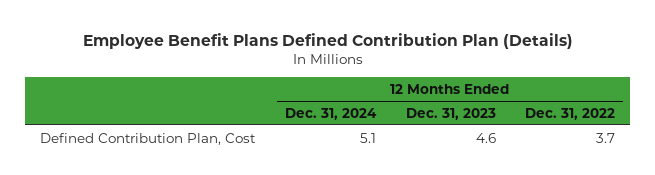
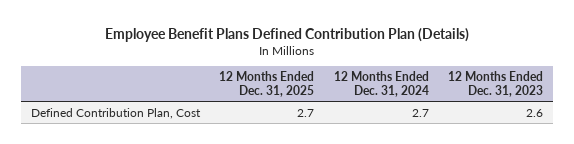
- | 12 Months Ended Dec. 31, 2024 | 12 Months Ended Dec. 31, 2023 | 12 Months Ended Dec. 31, 2022
+ | 12 Months Ended Dec. 31, 2025 | 12 Months Ended Dec. 31, 2024 | 12 Months Ended Dec. 31, 2023
- Defined Contribution Plan, Cost | 5.1 | 4.6 | 3.7
+ Defined Contribution Plan, Cost | 2.7 | 2.7 | 2.6

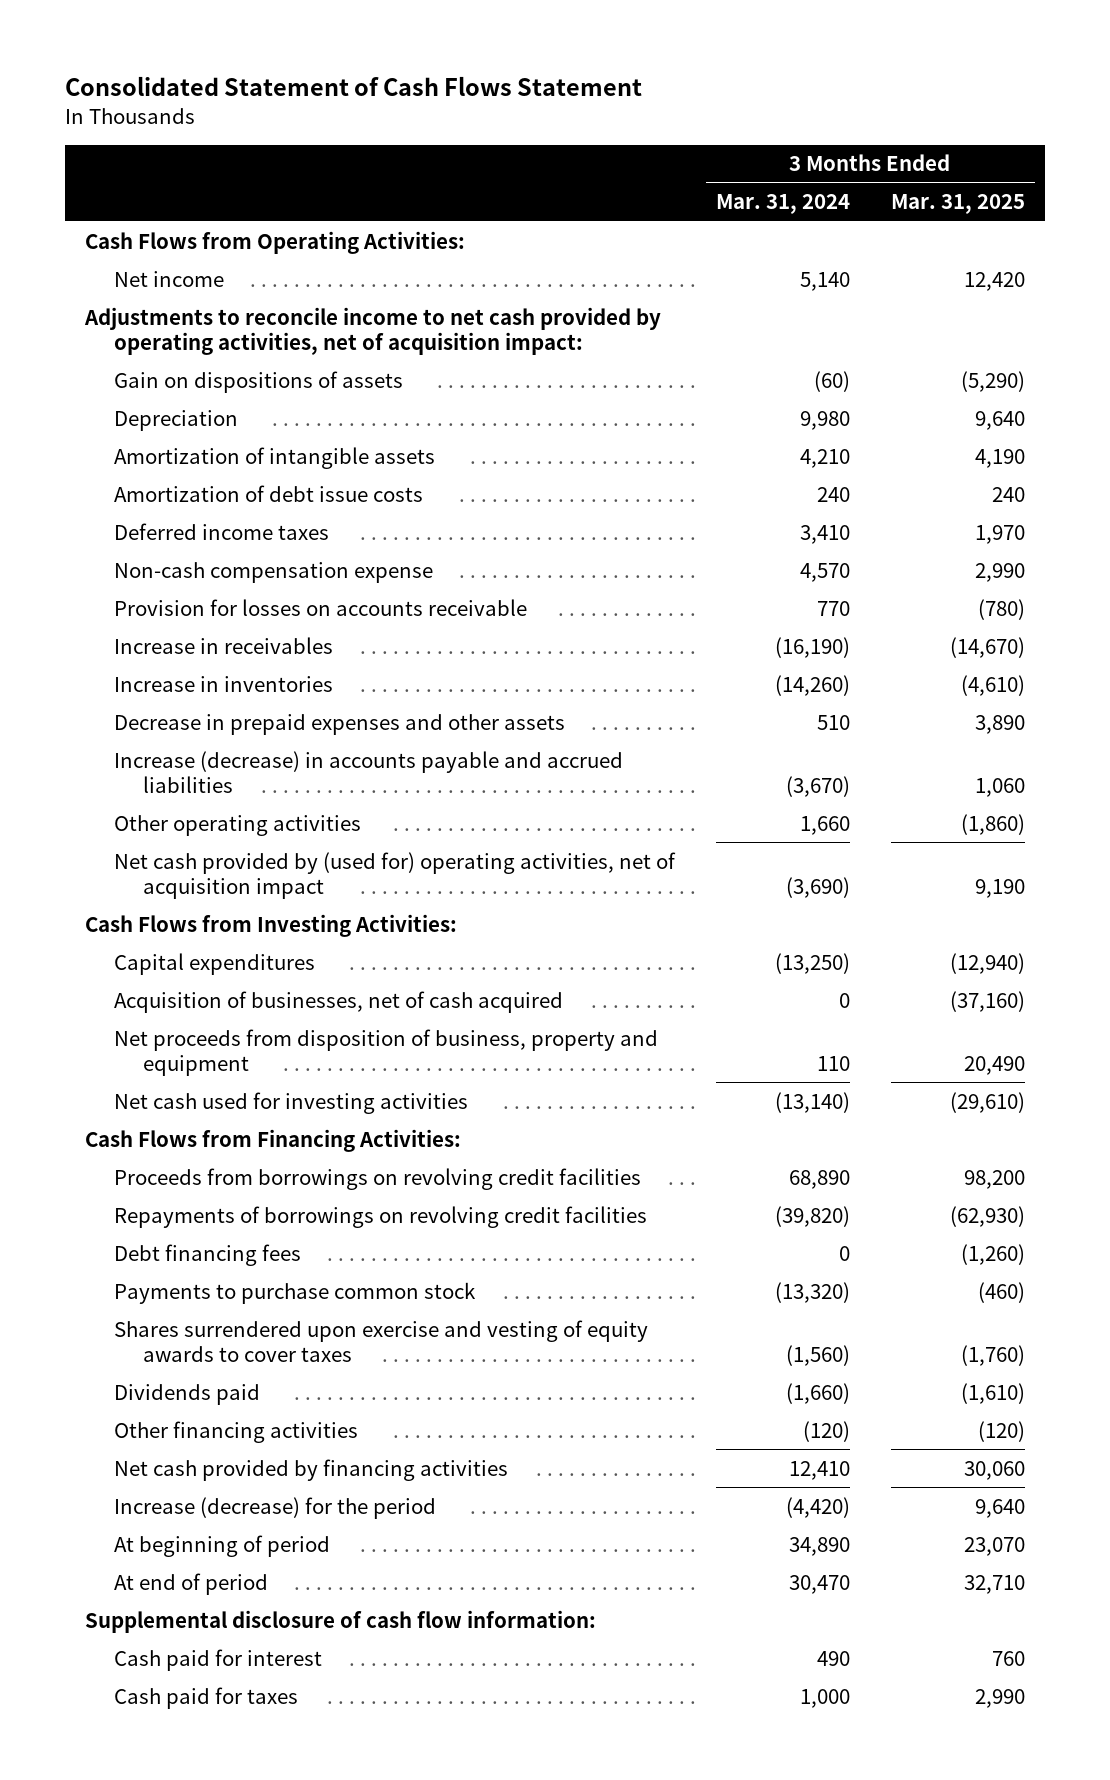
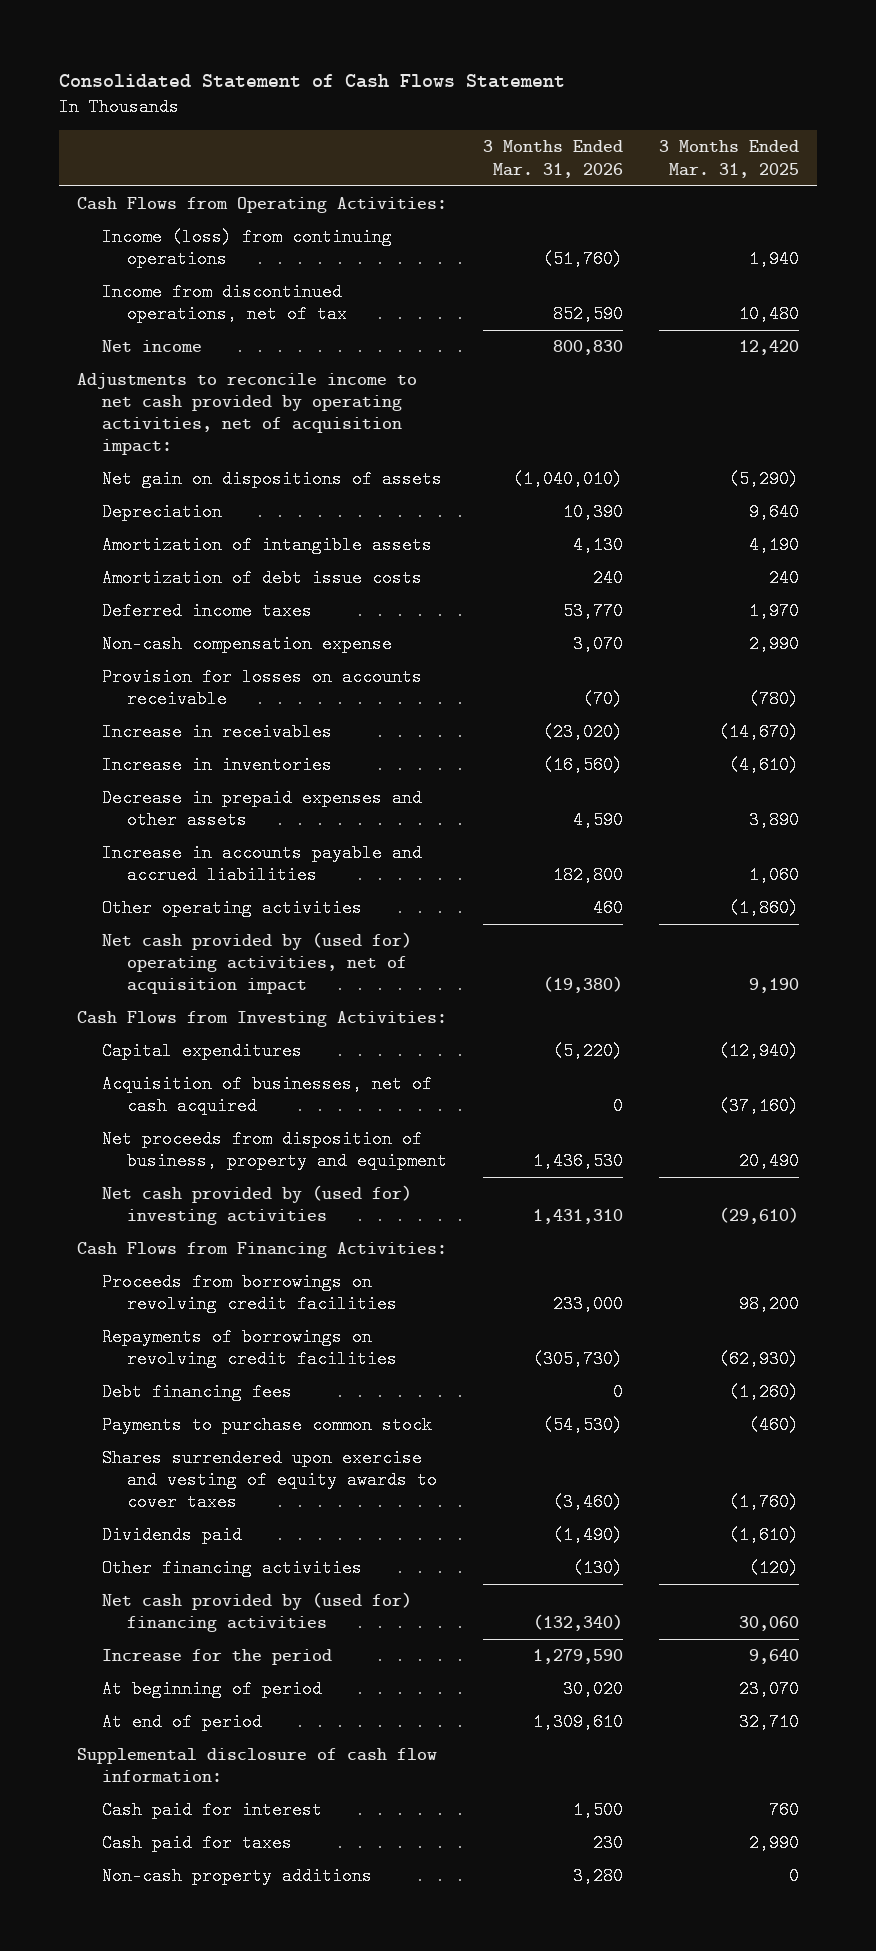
- | 3 Months Ended Mar. 31, 2024 | 3 Months Ended Mar. 31, 2025
+ | 3 Months Ended Mar. 31, 2026 | 3 Months Ended Mar. 31, 2025
+ Income (loss) from continuing operations | (51,760) | 1,940
+ Income from discontinued operations, net of tax | 852,590 | 10,480
- Gain on dispositions of assets | (60) | (5,290)
+ Net gain on dispositions of assets | (1,040,010) | (5,290)
- Increase (decrease) in accounts payable and accrued liabilities | (3,670) | 1,060
+ Increase in accounts payable and accrued liabilities | 182,800 | 1,060
- Net cash used for investing activities | (13,140) | (29,610)
+ Net cash provided by (used for) investing activities | 1,431,310 | (29,610)
- Net cash provided by financing activities | 12,410 | 30,060
- Increase (decrease) for the period | (4,420) | 9,640
+ Net cash provided by (used for) financing activities | (132,340) | 30,060
+ Increase for the period | 1,279,590 | 9,640
+ Non-cash property additions | 3,280 | 0

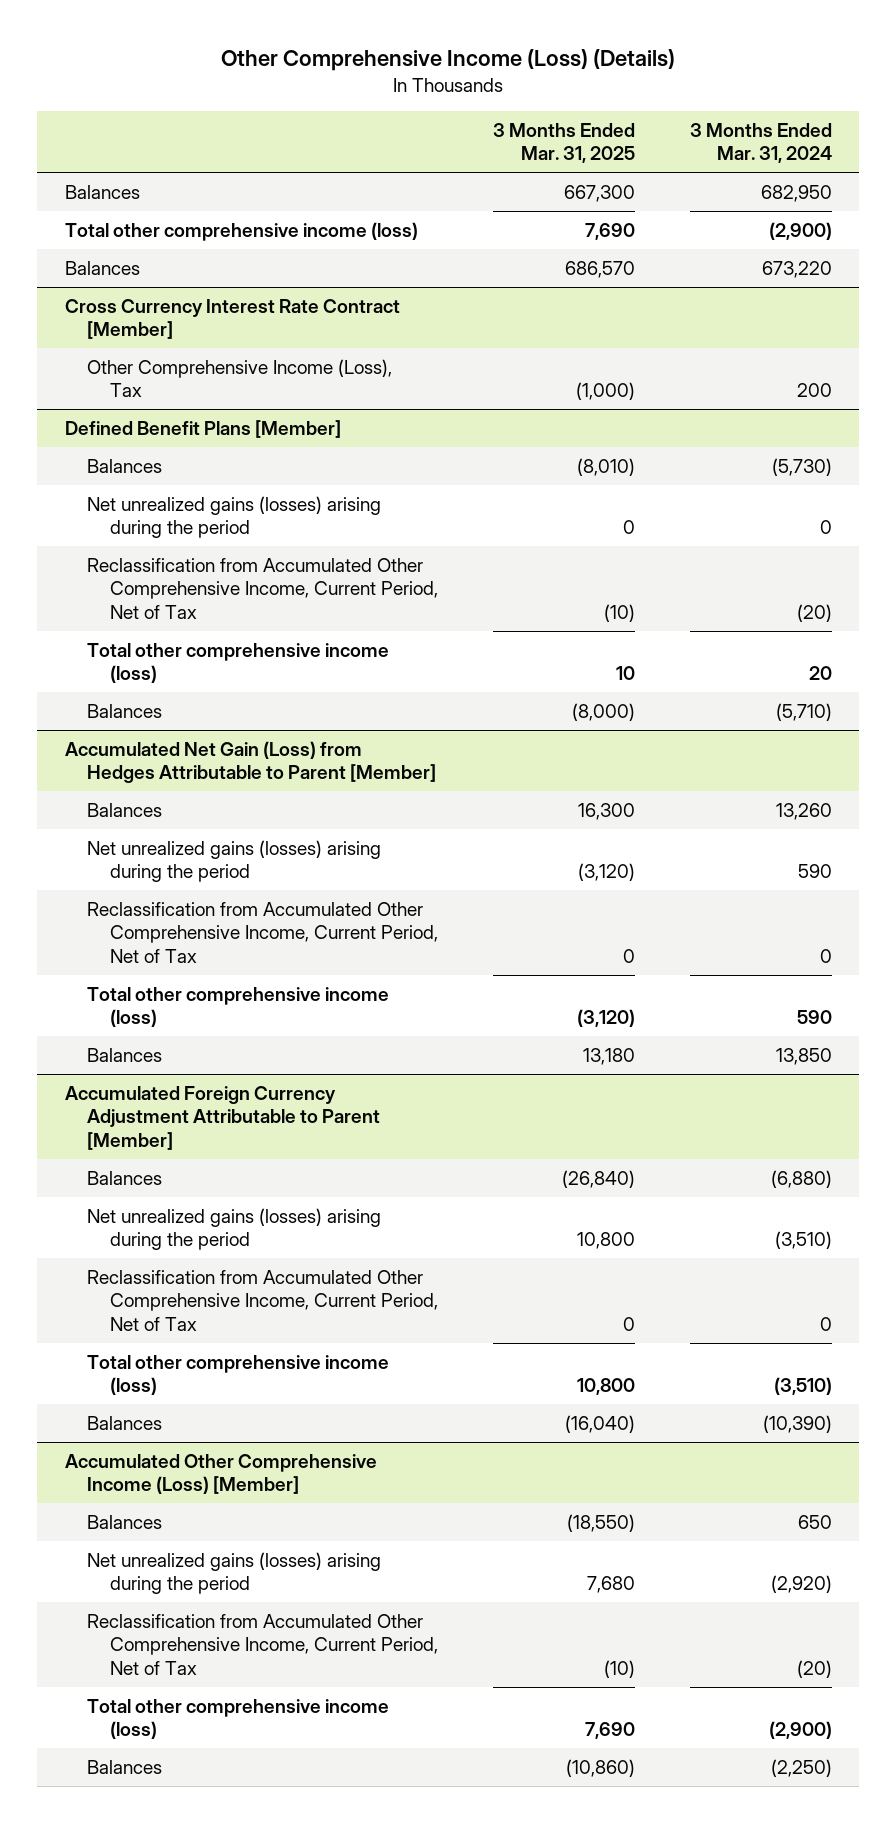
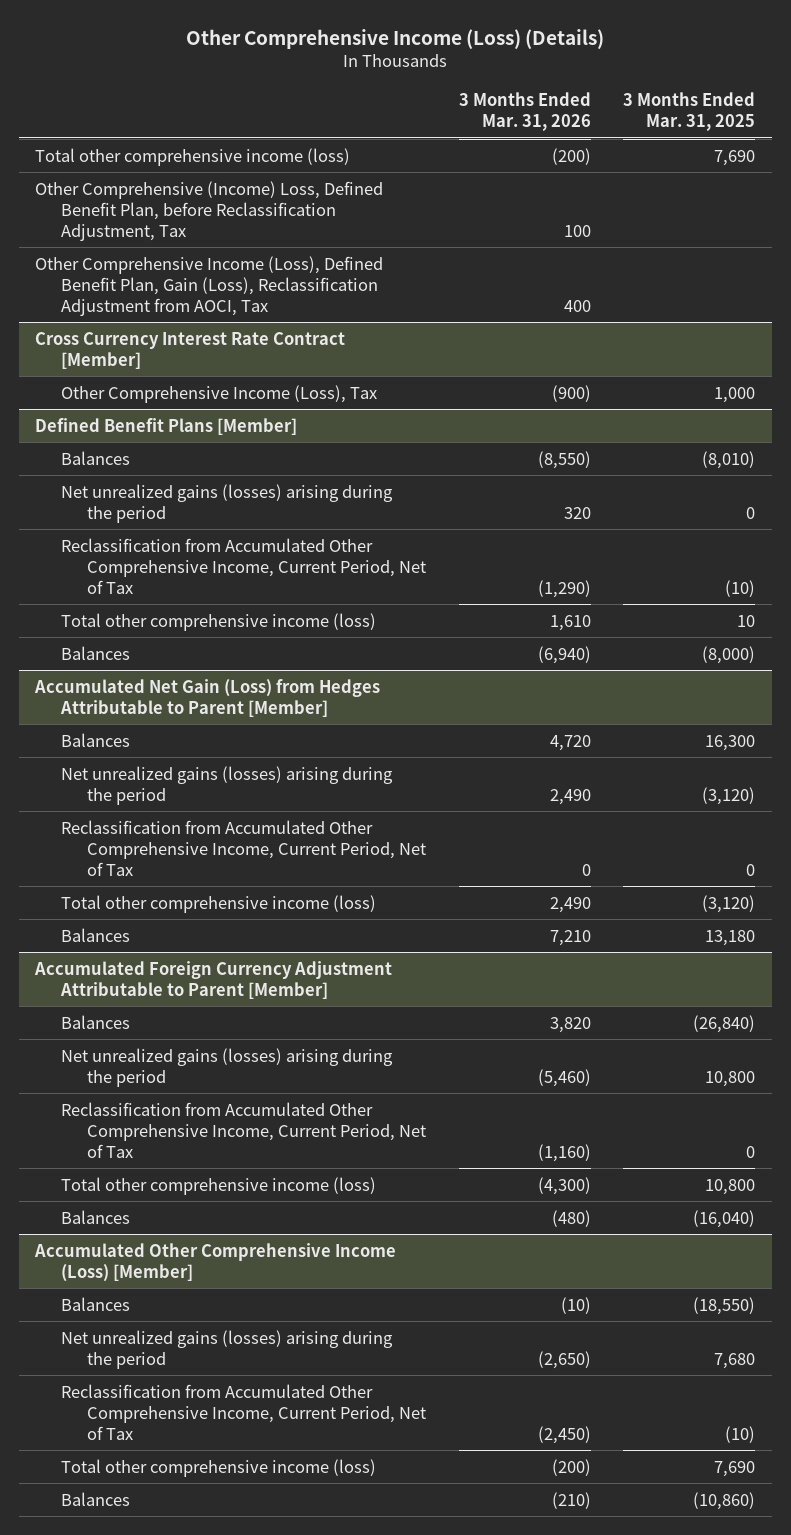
- | 3 Months Ended Mar. 31, 2025 | 3 Months Ended Mar. 31, 2024
+ | 3 Months Ended Mar. 31, 2026 | 3 Months Ended Mar. 31, 2025
- Balances | 667,300 | 682,950
- Balances | 686,570 | 673,220
+ Other Comprehensive (Income) Loss, Defined Benefit Plan, before Reclassification Adjustment, Tax | 100 |
+ Other Comprehensive Income (Loss), Defined Benefit Plan, Gain (Loss), Reclassification Adjustment from AOCI, Tax | 400 |
@ Cross Currency Interest Rate Contract [Member]
- Other Comprehensive Income (Loss), Tax | (1,000) | 200
+ Other Comprehensive Income (Loss), Tax | (900) | 1,000

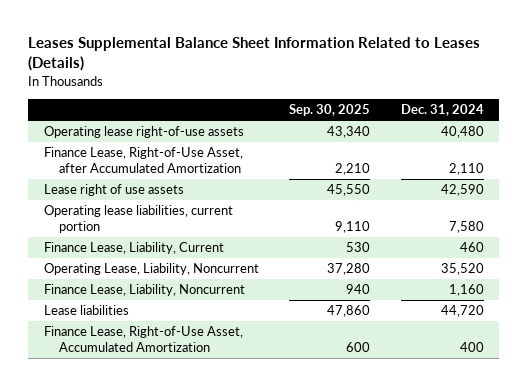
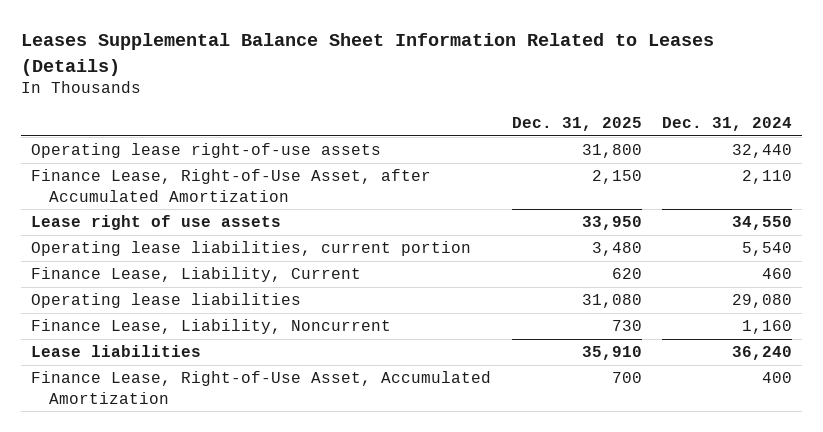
- | Sep. 30, 2025 | Dec. 31, 2024
+ | Dec. 31, 2025 | Dec. 31, 2024
- Operating lease right-of-use assets | 43,340 | 40,480
+ Operating lease right-of-use assets | 31,800 | 32,440
- Lease right of use assets | 45,550 | 42,590
- Operating lease liabilities, current portion | 9,110 | 7,580
+ Lease right of use assets | 33,950 | 34,550
+ Operating lease liabilities, current portion | 3,480 | 5,540
- Operating Lease, Liability, Noncurrent | 37,280 | 35,520
+ Operating lease liabilities | 31,080 | 29,080
- Lease liabilities | 47,860 | 44,720
+ Lease liabilities | 35,910 | 36,240

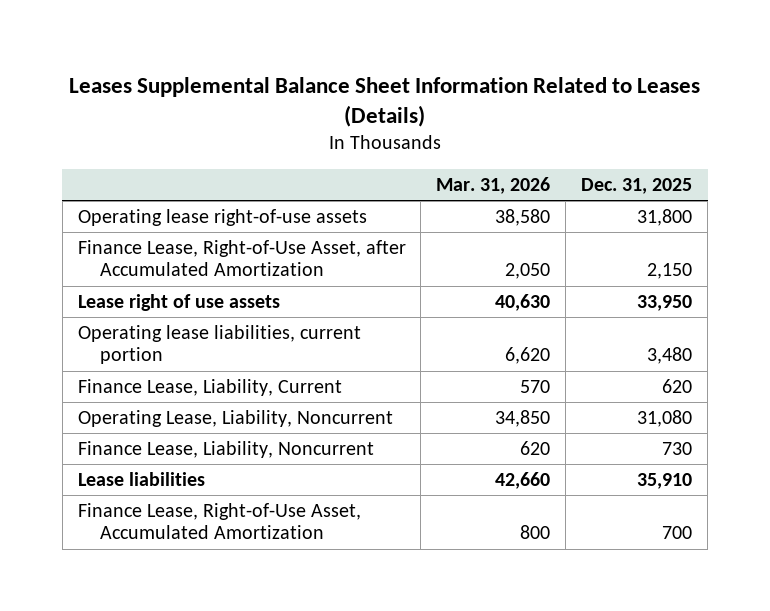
- | Dec. 31, 2025 | Dec. 31, 2024
+ | Mar. 31, 2026 | Dec. 31, 2025
- Operating lease liabilities | 31,080 | 29,080
+ Operating Lease, Liability, Noncurrent | 34,850 | 31,080

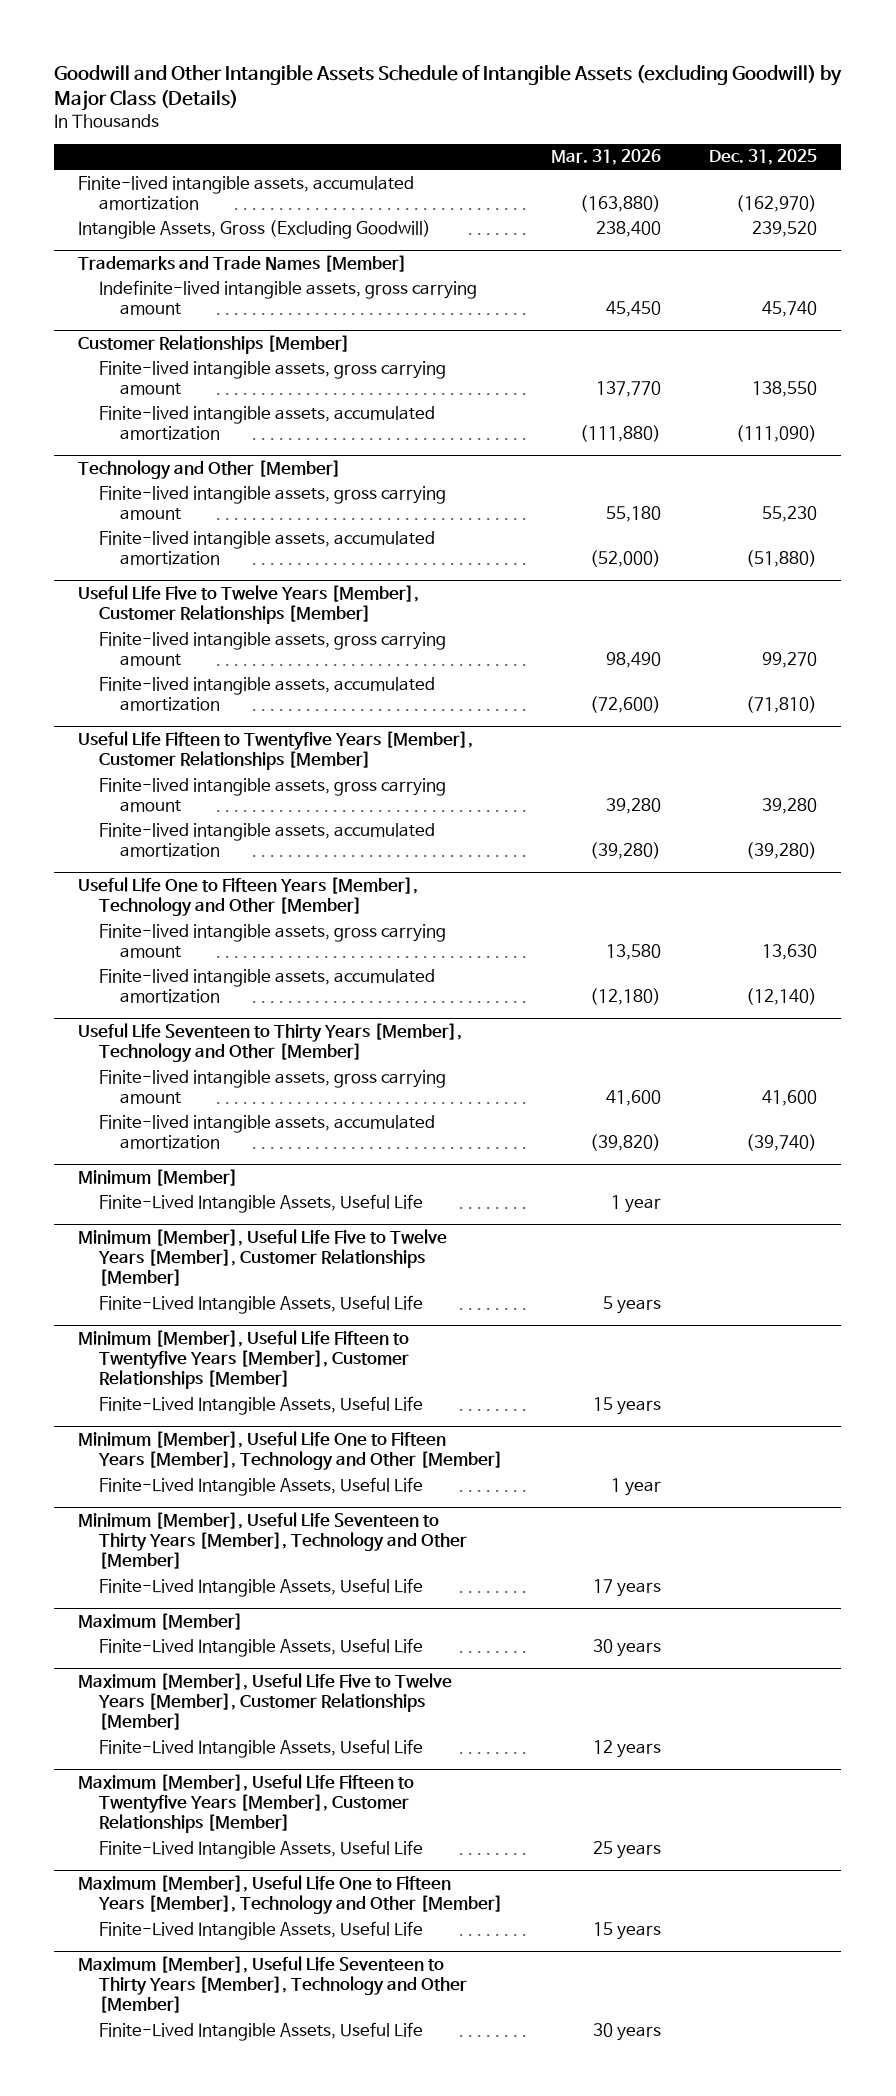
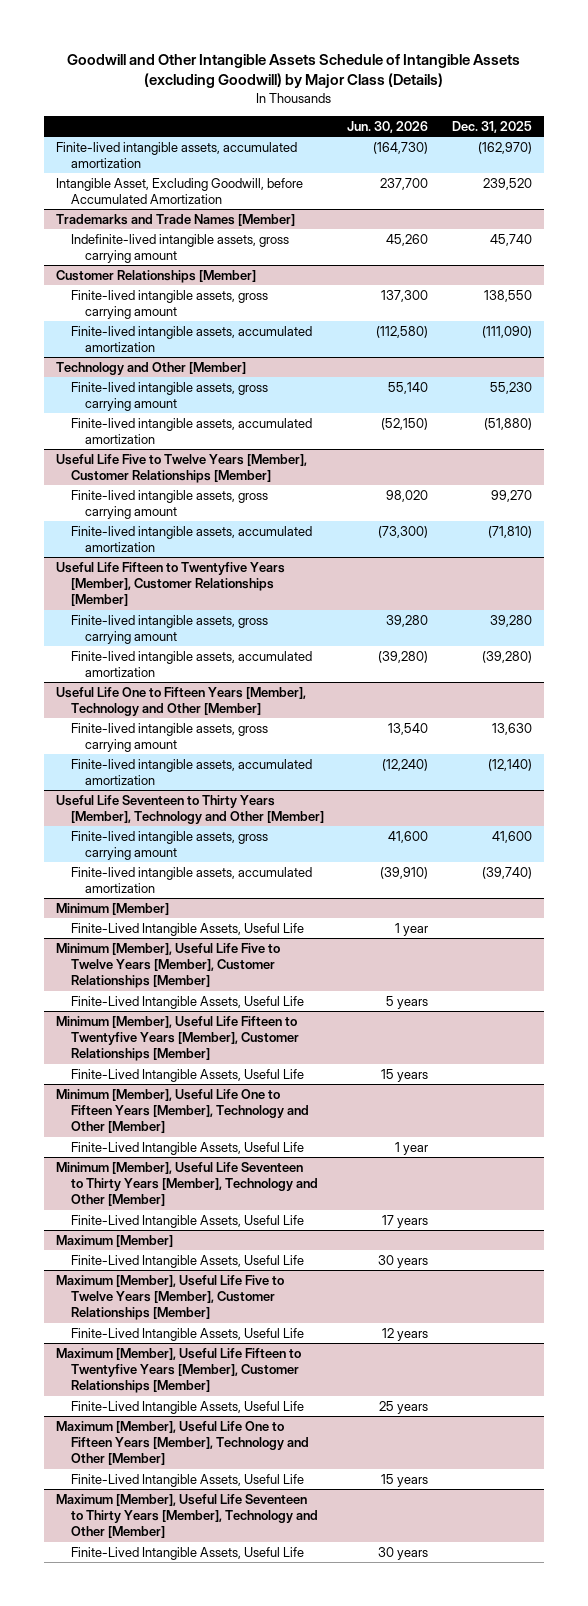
- | Mar. 31, 2026 | Dec. 31, 2025
+ | Jun. 30, 2026 | Dec. 31, 2025
- Intangible Assets, Gross (Excluding Goodwill) | 238,400 | 239,520
+ Intangible Asset, Excluding Goodwill, before Accumulated Amortization | 237,700 | 239,520

